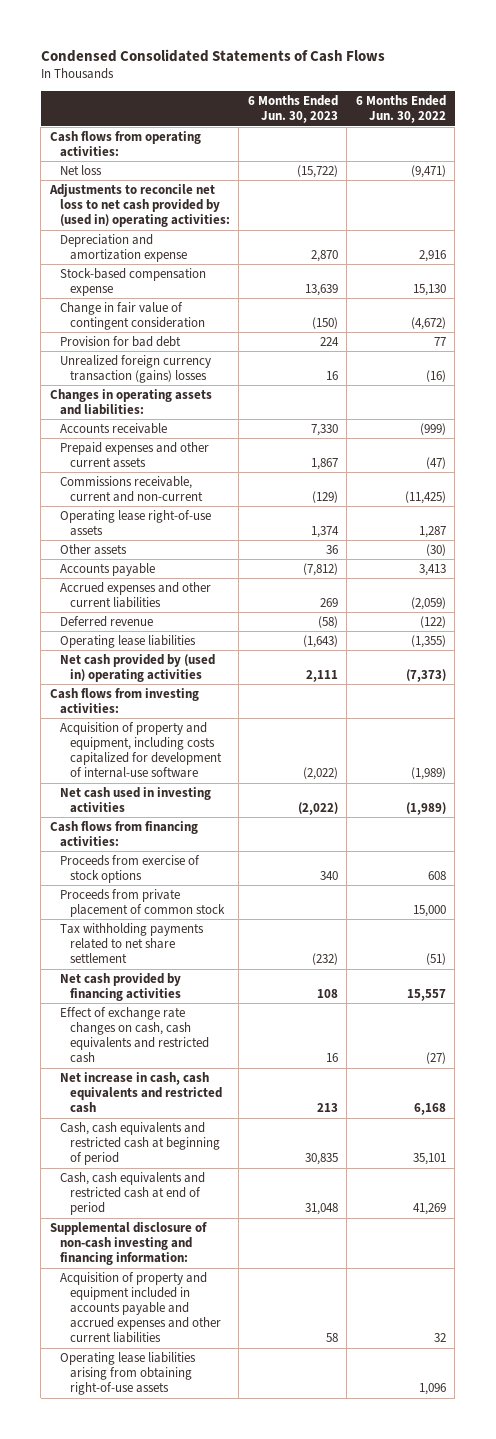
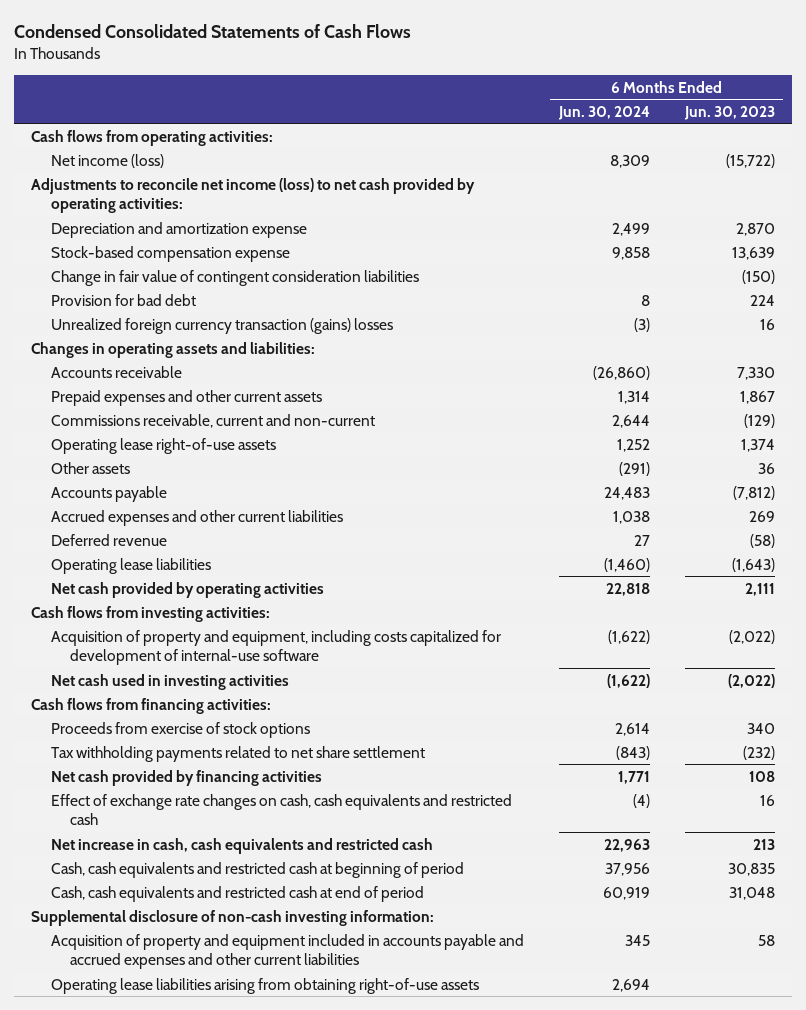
- | 6 Months Ended Jun. 30, 2023 | 6 Months Ended Jun. 30, 2022
+ | 6 Months Ended Jun. 30, 2024 | 6 Months Ended Jun. 30, 2023
- Net loss | (15,722) | (9,471)
- Adjustments to reconcile net loss to net cash provided by (used in) operating activities:
+ Net income (loss) | 8,309 | (15,722)
+ Adjustments to reconcile net income (loss) to net cash provided by operating activities:
- Change in fair value of contingent consideration | (150) | (4,672)
+ Change in fair value of contingent consideration liabilities | | (150)
- Net cash provided by (used in) operating activities | 2,111 | (7,373)
+ Net cash provided by operating activities | 22,818 | 2,111
- Proceeds from private placement of common stock | | 15,000
- Supplemental disclosure of non-cash investing and financing information:
+ Supplemental disclosure of non-cash investing information:

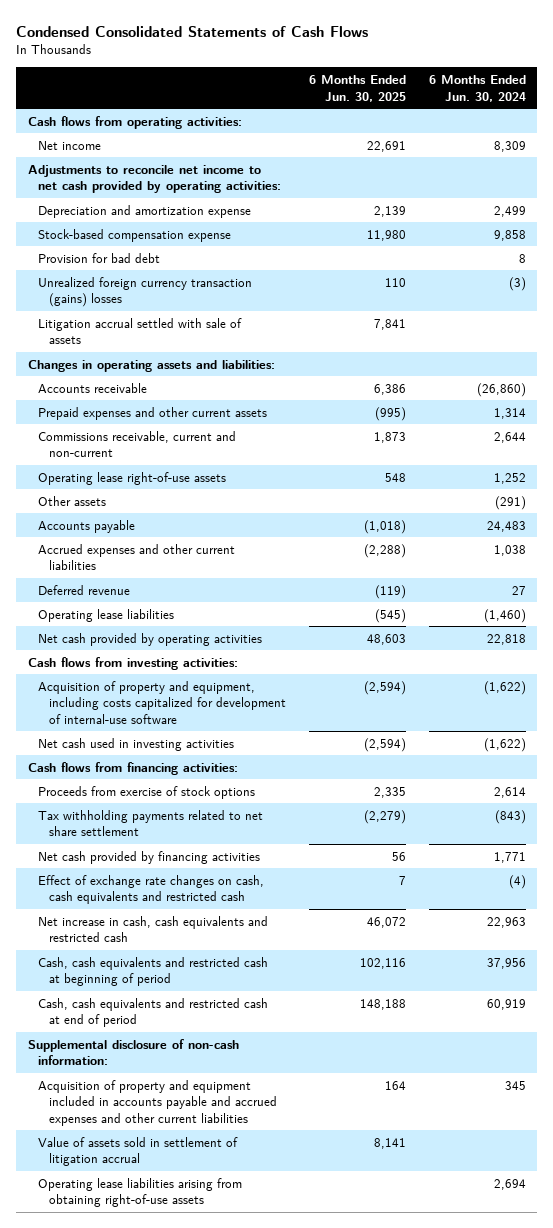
- | 6 Months Ended Jun. 30, 2024 | 6 Months Ended Jun. 30, 2023
+ | 6 Months Ended Jun. 30, 2025 | 6 Months Ended Jun. 30, 2024
- Net income (loss) | 8,309 | (15,722)
- Adjustments to reconcile net income (loss) to net cash provided by operating activities:
+ Net income | 22,691 | 8,309
+ Adjustments to reconcile net income to net cash provided by operating activities:
- Change in fair value of contingent consideration liabilities | | (150)
+ Litigation accrual settled with sale of assets | 7,841 |
- Supplemental disclosure of non-cash investing information:
+ Supplemental disclosure of non-cash information:
+ Value of assets sold in settlement of litigation accrual | 8,141 |

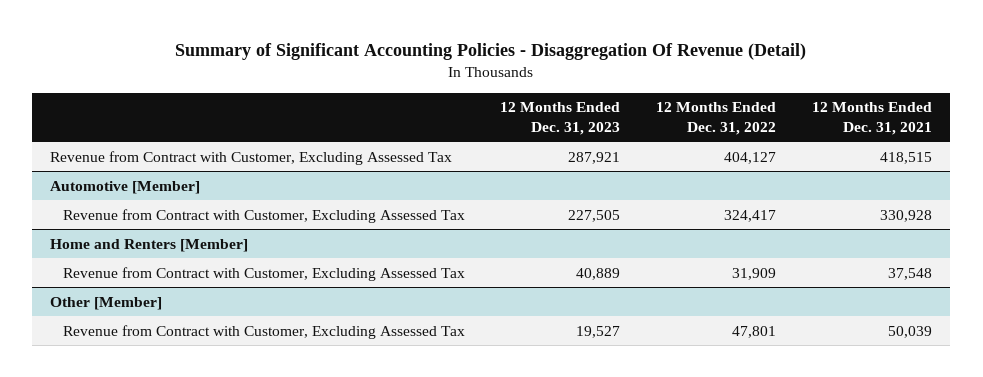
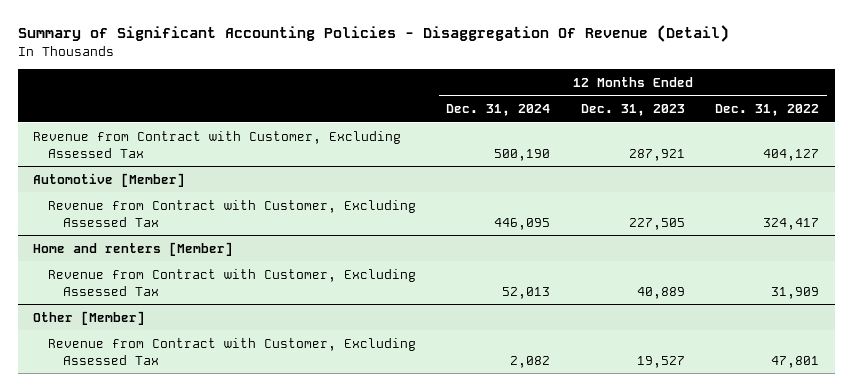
- | 12 Months Ended Dec. 31, 2023 | 12 Months Ended Dec. 31, 2022 | 12 Months Ended Dec. 31, 2021
+ | 12 Months Ended Dec. 31, 2024 | 12 Months Ended Dec. 31, 2023 | 12 Months Ended Dec. 31, 2022
- Home and Renters [Member]
+ Home and renters [Member]

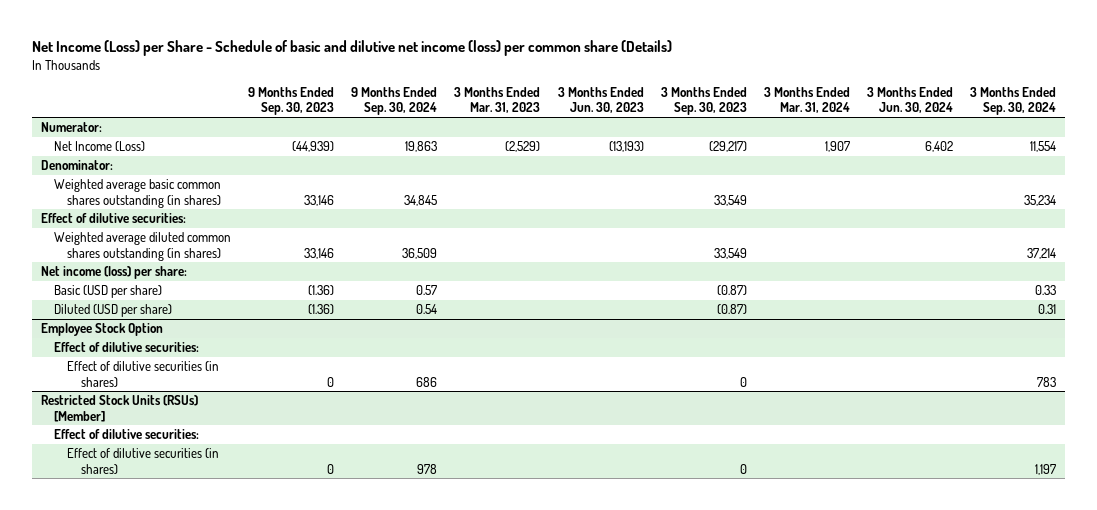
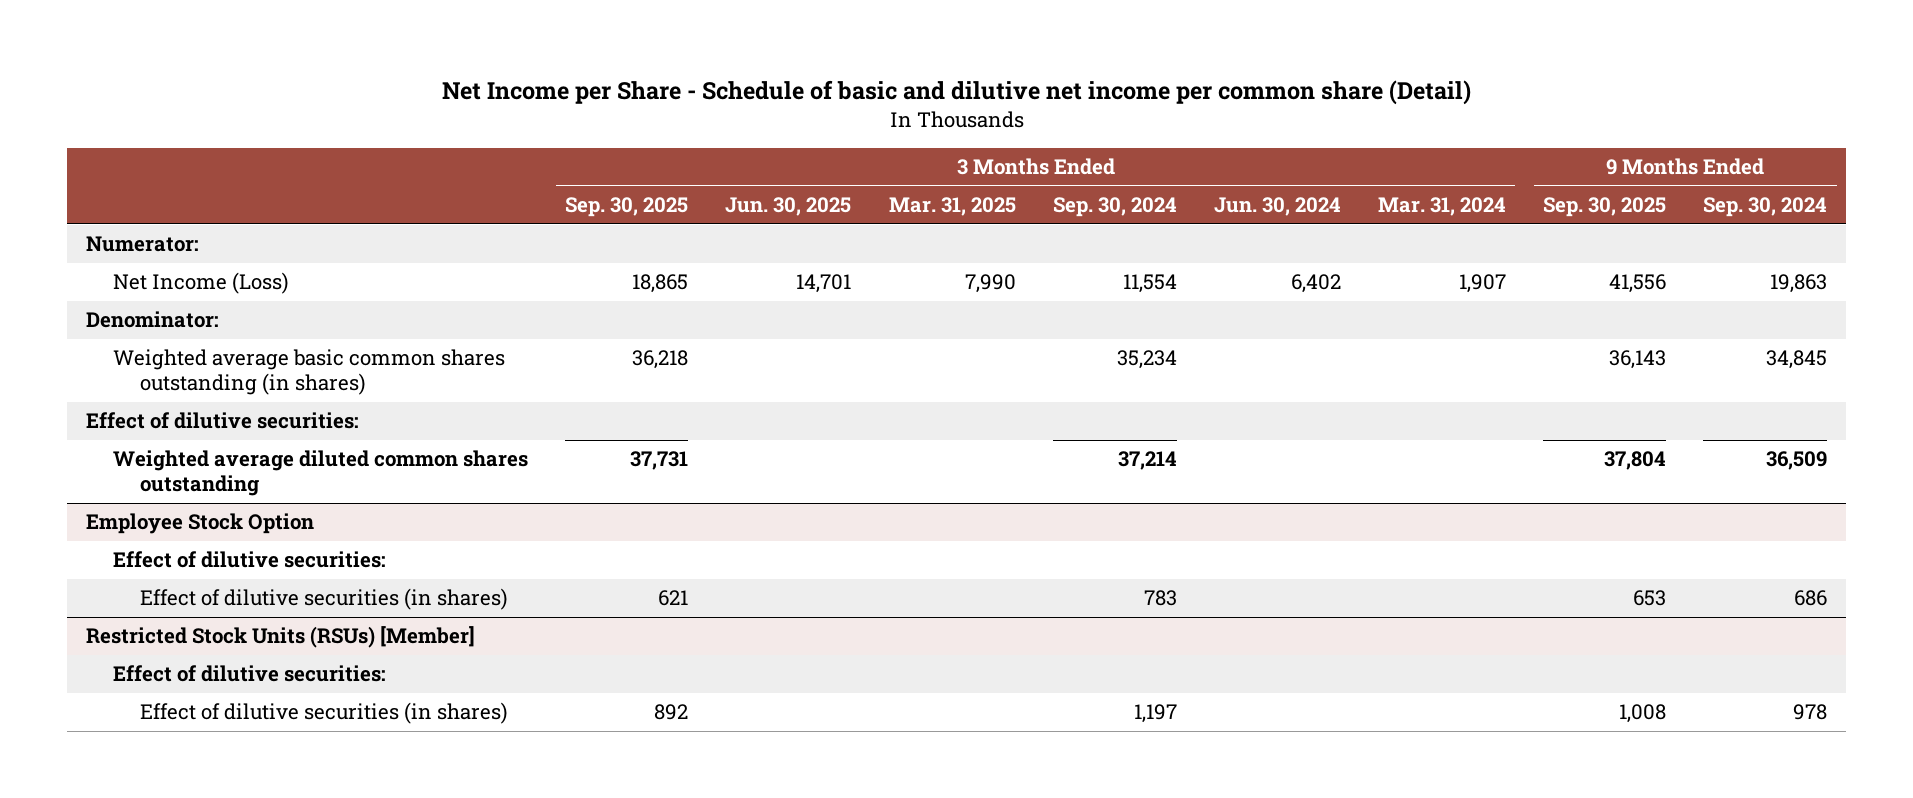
- Net Income (Loss) per Share - Schedule of basic and dilutive net income (loss) per common share (Details)
+ Net Income per Share - Schedule of basic and dilutive net income per common share (Detail)
- | 9 Months Ended Sep. 30, 2023 | 9 Months Ended Sep. 30, 2024 | 3 Months Ended Mar. 31, 2023 | 3 Months Ended Jun. 30, 2023 | 3 Months Ended Sep. 30, 2023 | 3 Months Ended Mar. 31, 2024 | 3 Months Ended Jun. 30, 2024 | 3 Months Ended Sep. 30, 2024
+ | 3 Months Ended Sep. 30, 2025 | 3 Months Ended Jun. 30, 2025 | 3 Months Ended Mar. 31, 2025 | 3 Months Ended Sep. 30, 2024 | 3 Months Ended Jun. 30, 2024 | 3 Months Ended Mar. 31, 2024 | 9 Months Ended Sep. 30, 2025 | 9 Months Ended Sep. 30, 2024
- Weighted average diluted common shares outstanding (in shares) | 33,146 | 36,509 | | | 33,549 | | | 37,214
- Net income (loss) per share:
- Basic (USD per share) | (1.36) | 0.57 | | | (0.87) | | | 0.33
- Diluted (USD per share) | (1.36) | 0.54 | | | (0.87) | | | 0.31
+ Weighted average diluted common shares outstanding | 37,731 | | | 37,214 | | | 37,804 | 36,509

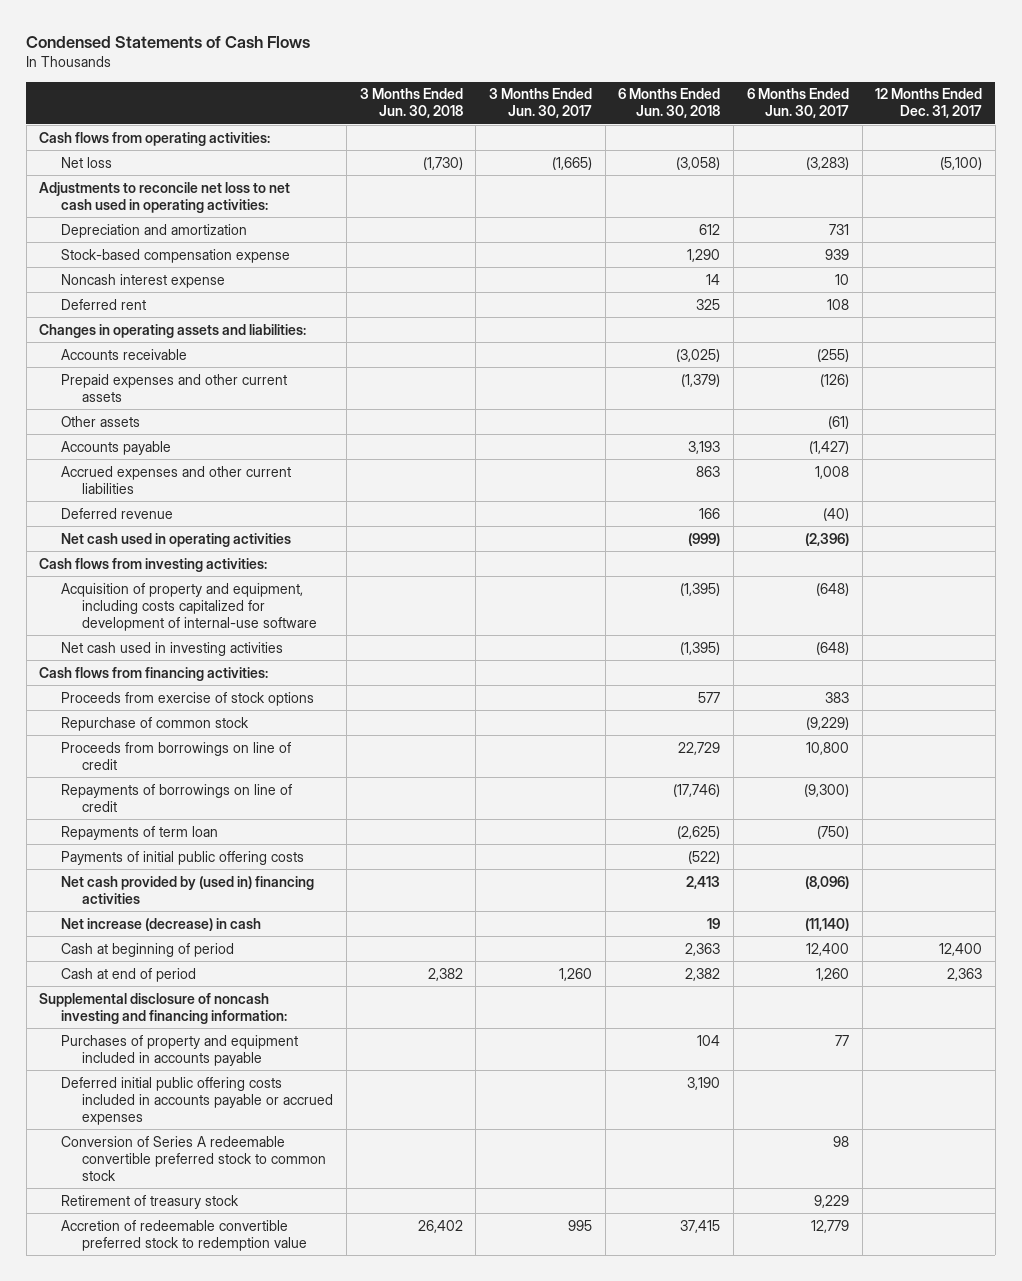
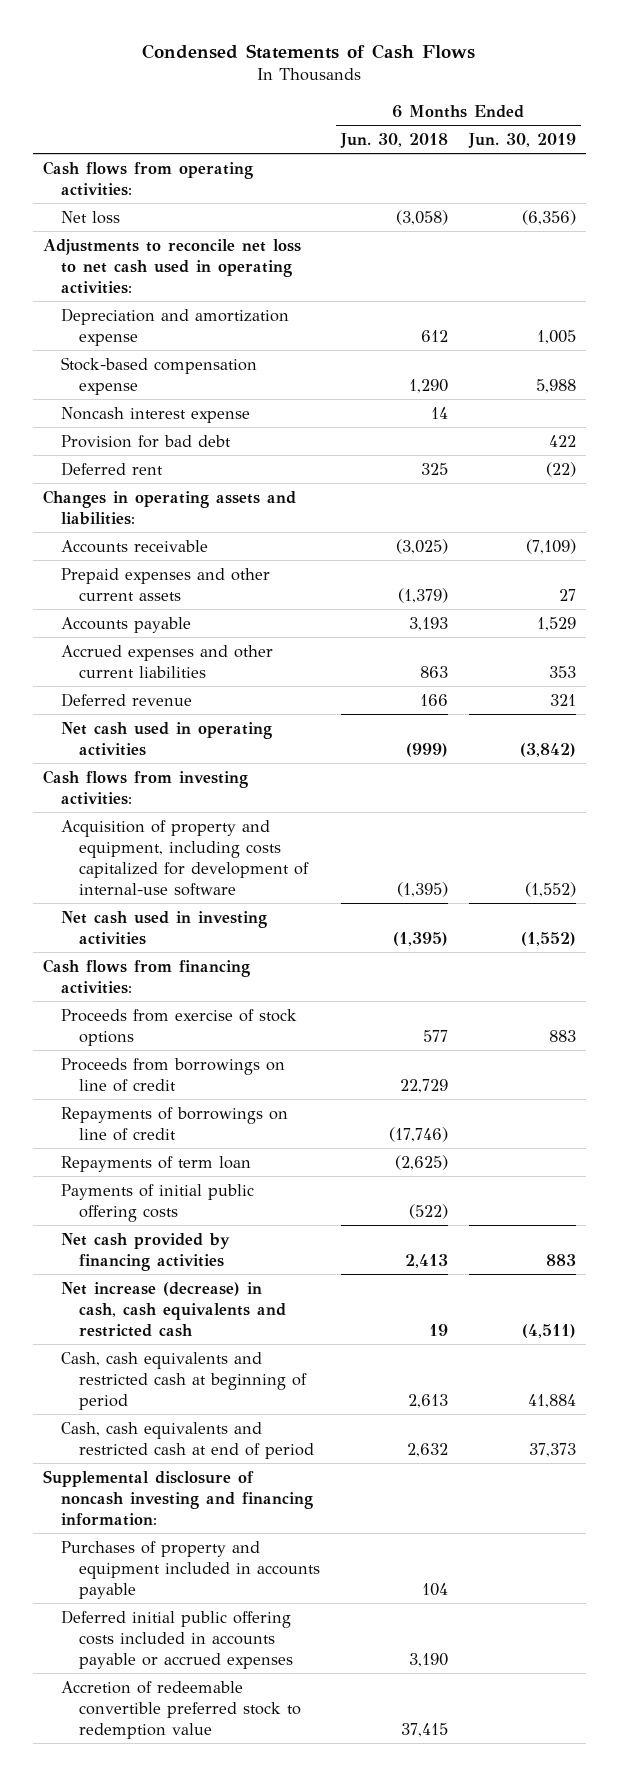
- | 3 Months Ended Jun. 30, 2018 | 3 Months Ended Jun. 30, 2017 | 6 Months Ended Jun. 30, 2018 | 6 Months Ended Jun. 30, 2017 | 12 Months Ended Dec. 31, 2017
+ | 6 Months Ended Jun. 30, 2018 | 6 Months Ended Jun. 30, 2019
- Depreciation and amortization | | | 612 | 731 |
+ Depreciation and amortization expense | 612 | 1,005
+ Provision for bad debt | | 422
- Other assets | | | | (61) |
- Repurchase of common stock | | | | (9,229) |
- Net cash provided by (used in) financing activities | | | 2,413 | (8,096) |
- Net increase (decrease) in cash | | | 19 | (11,140) |
- Cash at beginning of period | | | 2,363 | 12,400 | 12,400
- Cash at end of period | 2,382 | 1,260 | 2,382 | 1,260 | 2,363
+ Net cash provided by financing activities | 2,413 | 883
+ Net increase (decrease) in cash, cash equivalents and restricted cash | 19 | (4,511)
+ Cash, cash equivalents and restricted cash at beginning of period | 2,613 | 41,884
+ Cash, cash equivalents and restricted cash at end of period | 2,632 | 37,373
- Conversion of Series A redeemable convertible preferred stock to common stock | | | | 98 |
- Retirement of treasury stock | | | | 9,229 |

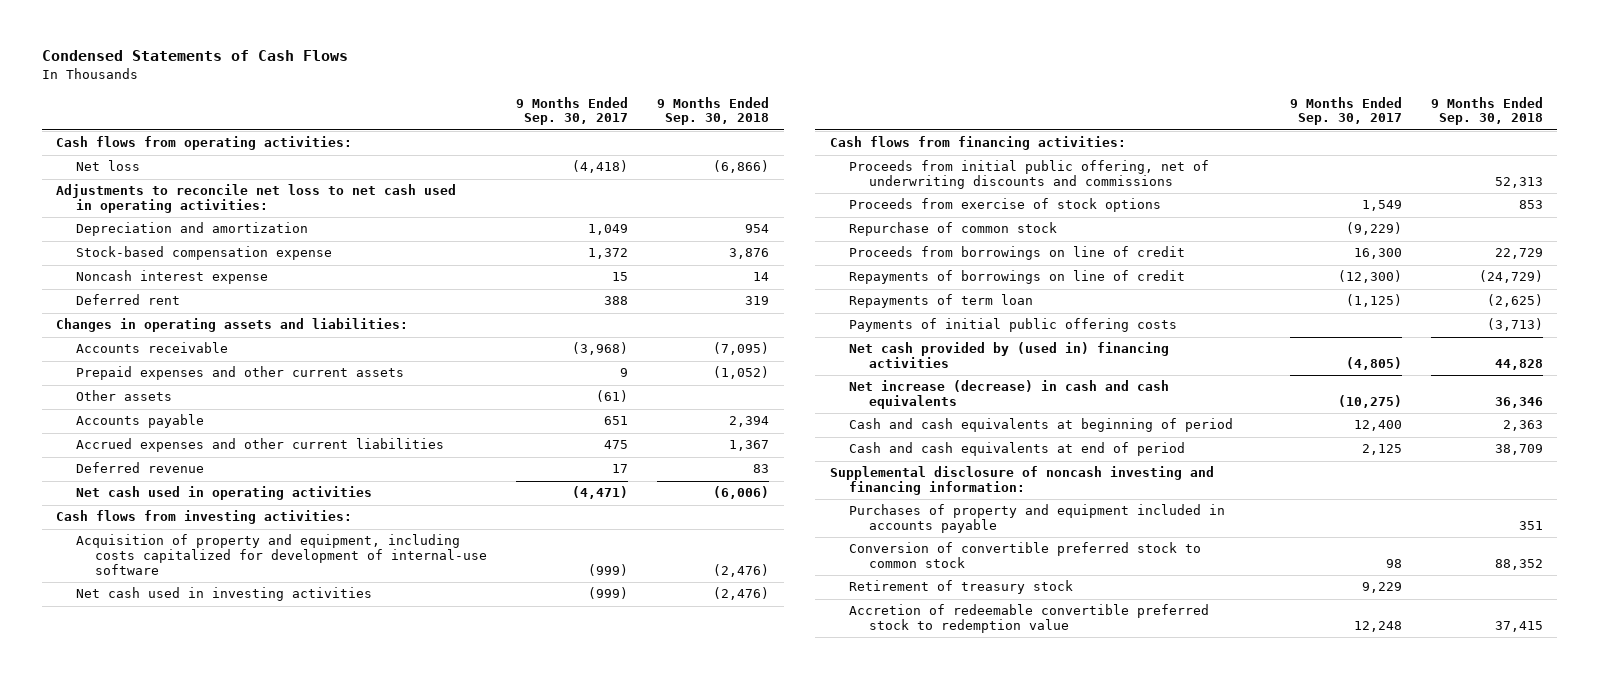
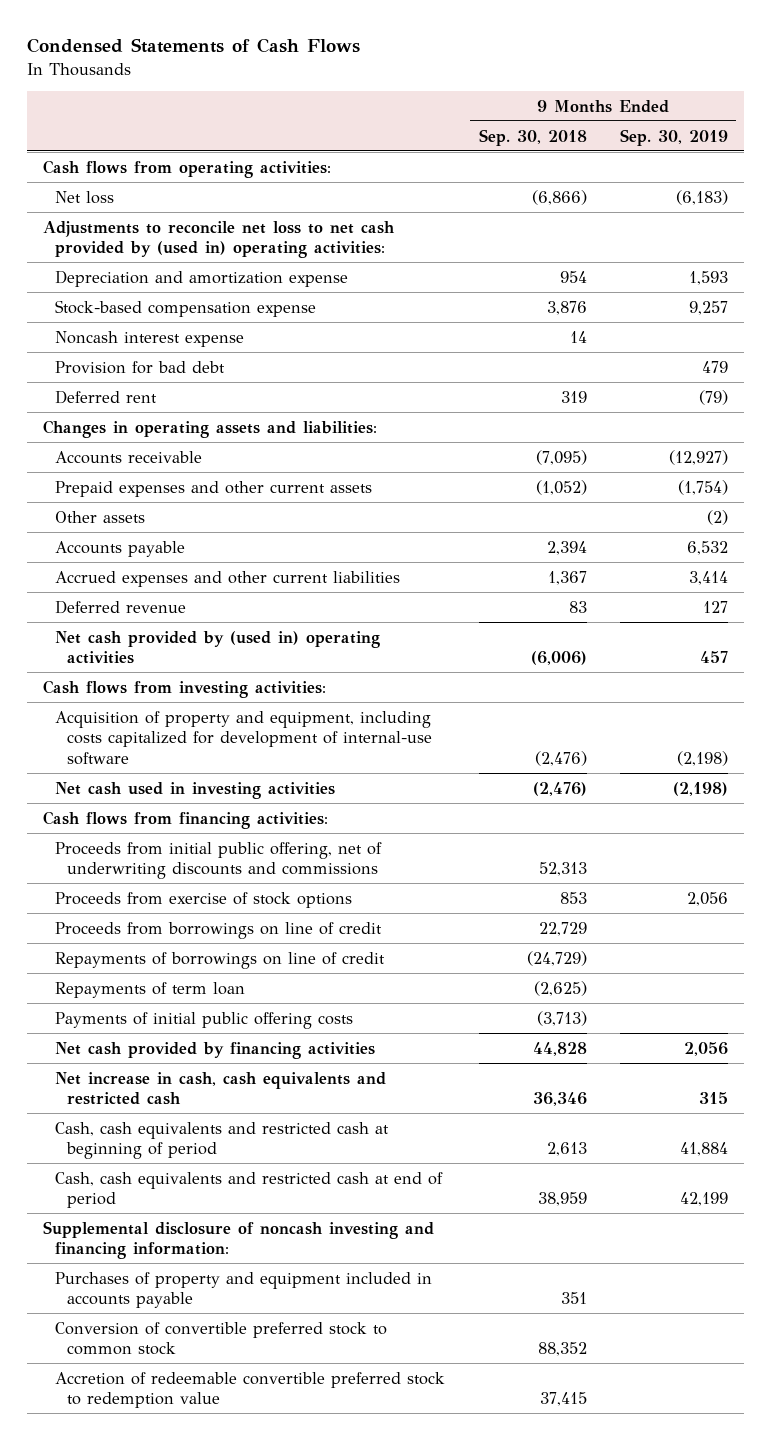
- | 9 Months Ended Sep. 30, 2017 | 9 Months Ended Sep. 30, 2018
+ | 9 Months Ended Sep. 30, 2018 | 9 Months Ended Sep. 30, 2019
- Adjustments to reconcile net loss to net cash used in operating activities:
- Depreciation and amortization | 1,049 | 954
+ Adjustments to reconcile net loss to net cash provided by (used in) operating activities:
+ Depreciation and amortization expense | 954 | 1,593
+ Provision for bad debt | | 479
- Net cash used in operating activities | (4,471) | (6,006)
+ Net cash provided by (used in) operating activities | (6,006) | 457
- Repurchase of common stock | (9,229) |
- Net cash provided by (used in) financing activities | (4,805) | 44,828
- Net increase (decrease) in cash and cash equivalents | (10,275) | 36,346
- Cash and cash equivalents at beginning of period | 12,400 | 2,363
- Cash and cash equivalents at end of period | 2,125 | 38,709
+ Net cash provided by financing activities | 44,828 | 2,056
+ Net increase in cash, cash equivalents and restricted cash | 36,346 | 315
+ Cash, cash equivalents and restricted cash at beginning of period | 2,613 | 41,884
+ Cash, cash equivalents and restricted cash at end of period | 38,959 | 42,199
- Retirement of treasury stock | 9,229 |

